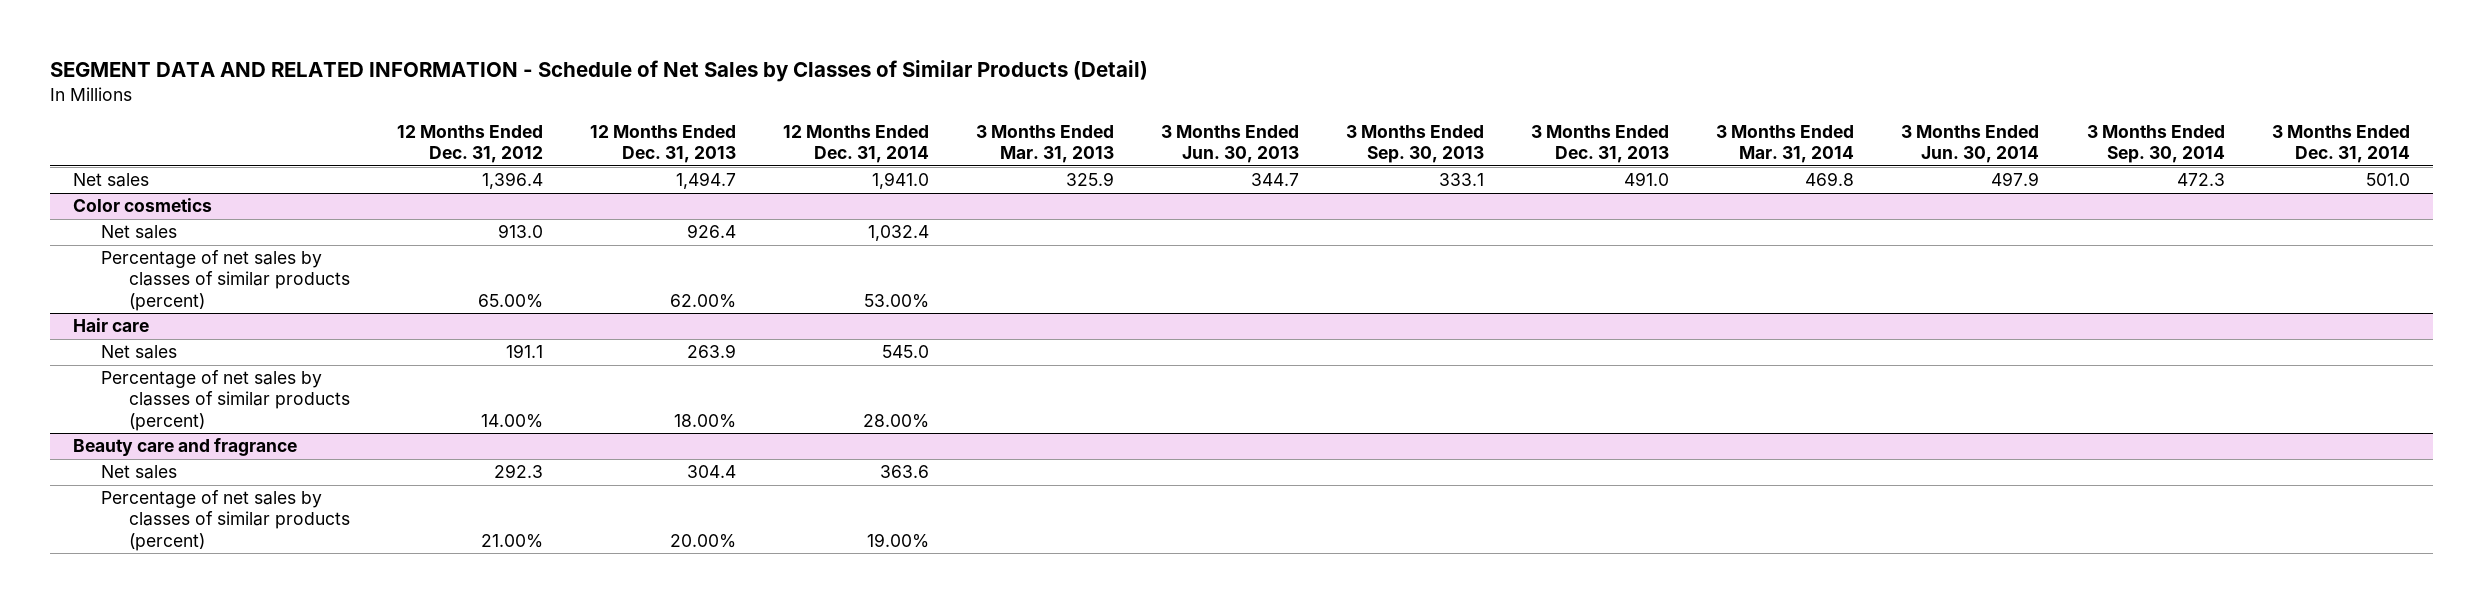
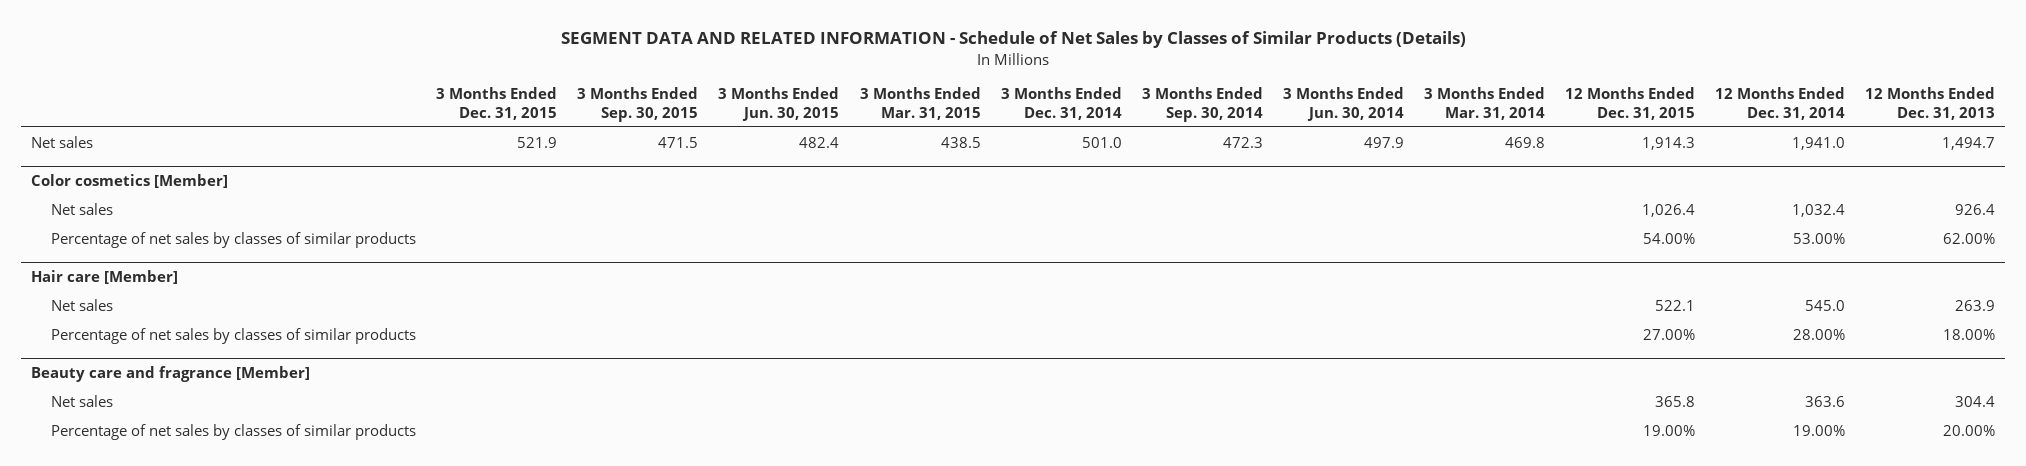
- SEGMENT DATA AND RELATED INFORMATION - Schedule of Net Sales by Classes of Similar Products (Detail)
+ SEGMENT DATA AND RELATED INFORMATION - Schedule of Net Sales by Classes of Similar Products (Details)
- | 12 Months Ended Dec. 31, 2012 | 12 Months Ended Dec. 31, 2013 | 12 Months Ended Dec. 31, 2014 | 3 Months Ended Mar. 31, 2013 | 3 Months Ended Jun. 30, 2013 | 3 Months Ended Sep. 30, 2013 | 3 Months Ended Dec. 31, 2013 | 3 Months Ended Mar. 31, 2014 | 3 Months Ended Jun. 30, 2014 | 3 Months Ended Sep. 30, 2014 | 3 Months Ended Dec. 31, 2014
+ | 3 Months Ended Dec. 31, 2015 | 3 Months Ended Sep. 30, 2015 | 3 Months Ended Jun. 30, 2015 | 3 Months Ended Mar. 31, 2015 | 3 Months Ended Dec. 31, 2014 | 3 Months Ended Sep. 30, 2014 | 3 Months Ended Jun. 30, 2014 | 3 Months Ended Mar. 31, 2014 | 12 Months Ended Dec. 31, 2015 | 12 Months Ended Dec. 31, 2014 | 12 Months Ended Dec. 31, 2013
- Color cosmetics
+ Color cosmetics [Member]
- Percentage of net sales by classes of similar products (percent) | 65.00% | 62.00% | 53.00% | | | | | | | |
- Hair care
+ Percentage of net sales by classes of similar products | | | | | | | | | 54.00% | 53.00% | 62.00%
+ Hair care [Member]
- Percentage of net sales by classes of similar products (percent) | 14.00% | 18.00% | 28.00% | | | | | | | |
- Beauty care and fragrance
+ Percentage of net sales by classes of similar products | | | | | | | | | 27.00% | 28.00% | 18.00%
+ Beauty care and fragrance [Member]
- Percentage of net sales by classes of similar products (percent) | 21.00% | 20.00% | 19.00% | | | | | | | |
+ Percentage of net sales by classes of similar products | | | | | | | | | 19.00% | 19.00% | 20.00%

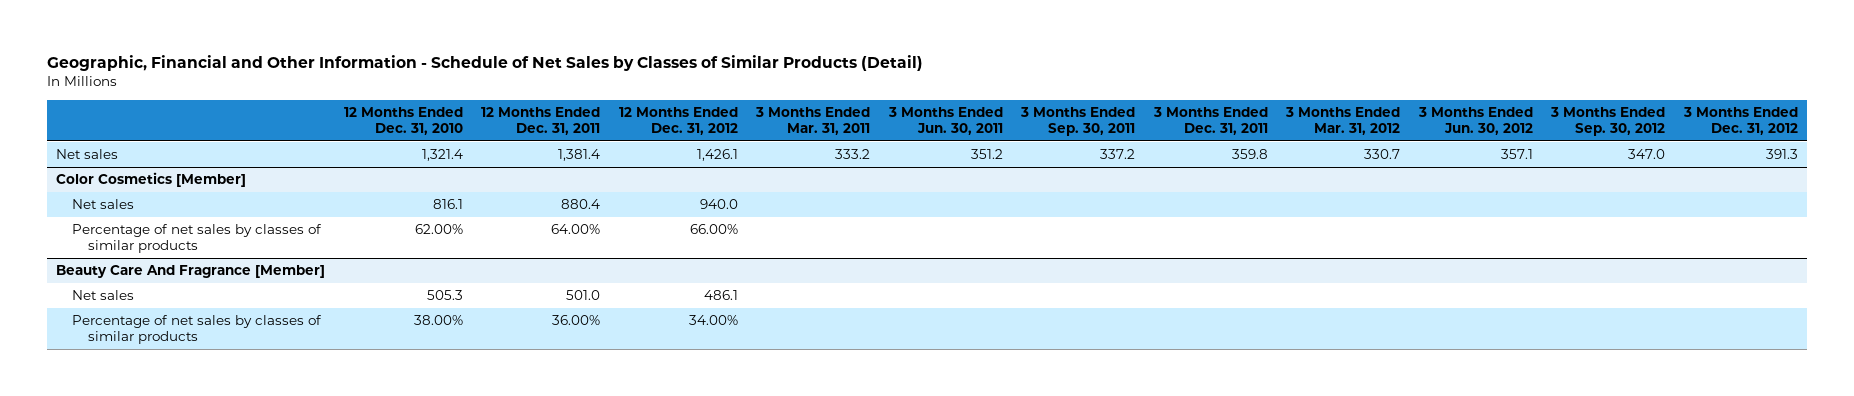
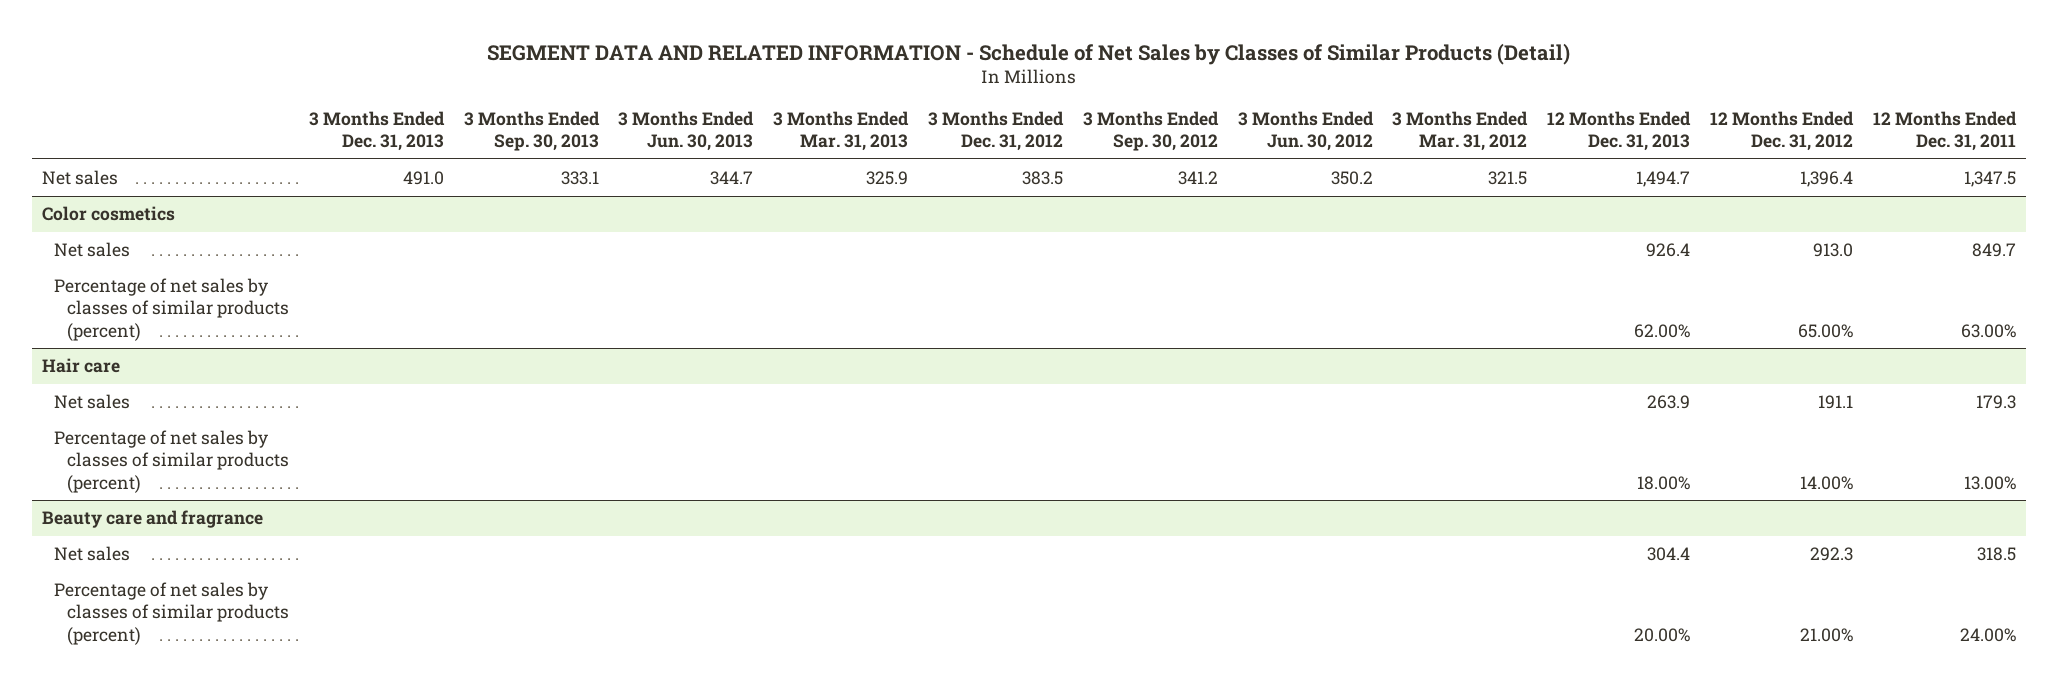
- Geographic, Financial and Other Information - Schedule of Net Sales by Classes of Similar Products (Detail)
+ SEGMENT DATA AND RELATED INFORMATION - Schedule of Net Sales by Classes of Similar Products (Detail)
- | 12 Months Ended Dec. 31, 2010 | 12 Months Ended Dec. 31, 2011 | 12 Months Ended Dec. 31, 2012 | 3 Months Ended Mar. 31, 2011 | 3 Months Ended Jun. 30, 2011 | 3 Months Ended Sep. 30, 2011 | 3 Months Ended Dec. 31, 2011 | 3 Months Ended Mar. 31, 2012 | 3 Months Ended Jun. 30, 2012 | 3 Months Ended Sep. 30, 2012 | 3 Months Ended Dec. 31, 2012
+ | 3 Months Ended Dec. 31, 2013 | 3 Months Ended Sep. 30, 2013 | 3 Months Ended Jun. 30, 2013 | 3 Months Ended Mar. 31, 2013 | 3 Months Ended Dec. 31, 2012 | 3 Months Ended Sep. 30, 2012 | 3 Months Ended Jun. 30, 2012 | 3 Months Ended Mar. 31, 2012 | 12 Months Ended Dec. 31, 2013 | 12 Months Ended Dec. 31, 2012 | 12 Months Ended Dec. 31, 2011
- Net sales | 1,321.4 | 1,381.4 | 1,426.1 | 333.2 | 351.2 | 337.2 | 359.8 | 330.7 | 357.1 | 347.0 | 391.3
- Color Cosmetics [Member]
- Net sales | 816.1 | 880.4 | 940.0 | | | | | | | |
- Percentage of net sales by classes of similar products | 62.00% | 64.00% | 66.00% | | | | | | | |
- Beauty Care And Fragrance [Member]
- Net sales | 505.3 | 501.0 | 486.1 | | | | | | | |
- Percentage of net sales by classes of similar products | 38.00% | 36.00% | 34.00% | | | | | | | |
+ Net sales | 491.0 | 333.1 | 344.7 | 325.9 | 383.5 | 341.2 | 350.2 | 321.5 | 1,494.7 | 1,396.4 | 1,347.5
+ Color cosmetics
+ Net sales | | | | | | | | | 926.4 | 913.0 | 849.7
+ Percentage of net sales by classes of similar products (percent) | | | | | | | | | 62.00% | 65.00% | 63.00%
+ Hair care
+ Net sales | | | | | | | | | 263.9 | 191.1 | 179.3
+ Percentage of net sales by classes of similar products (percent) | | | | | | | | | 18.00% | 14.00% | 13.00%
+ Beauty care and fragrance
+ Net sales | | | | | | | | | 304.4 | 292.3 | 318.5
+ Percentage of net sales by classes of similar products (percent) | | | | | | | | | 20.00% | 21.00% | 24.00%

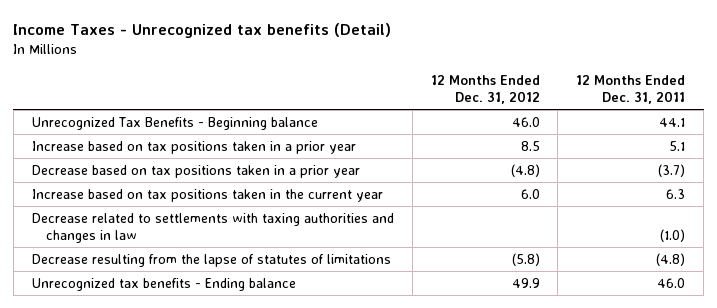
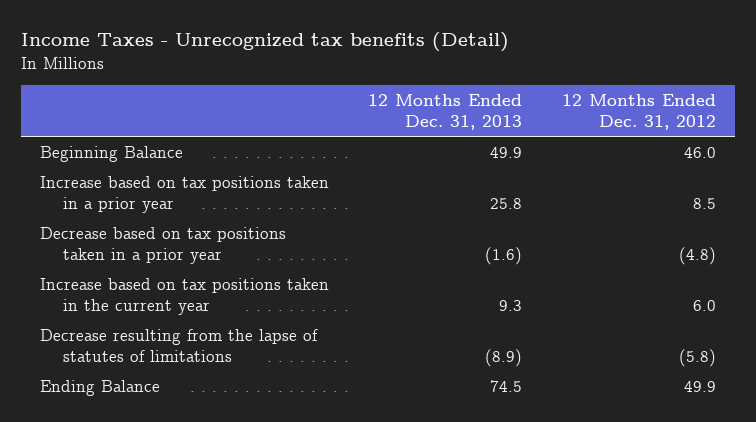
- | 12 Months Ended Dec. 31, 2012 | 12 Months Ended Dec. 31, 2011
+ | 12 Months Ended Dec. 31, 2013 | 12 Months Ended Dec. 31, 2012
- Unrecognized Tax Benefits - Beginning balance | 46.0 | 44.1
+ Beginning Balance | 49.9 | 46.0
- Decrease related to settlements with taxing authorities and changes in law | | (1.0)
- Unrecognized tax benefits - Ending balance | 49.9 | 46.0
+ Ending Balance | 74.5 | 49.9

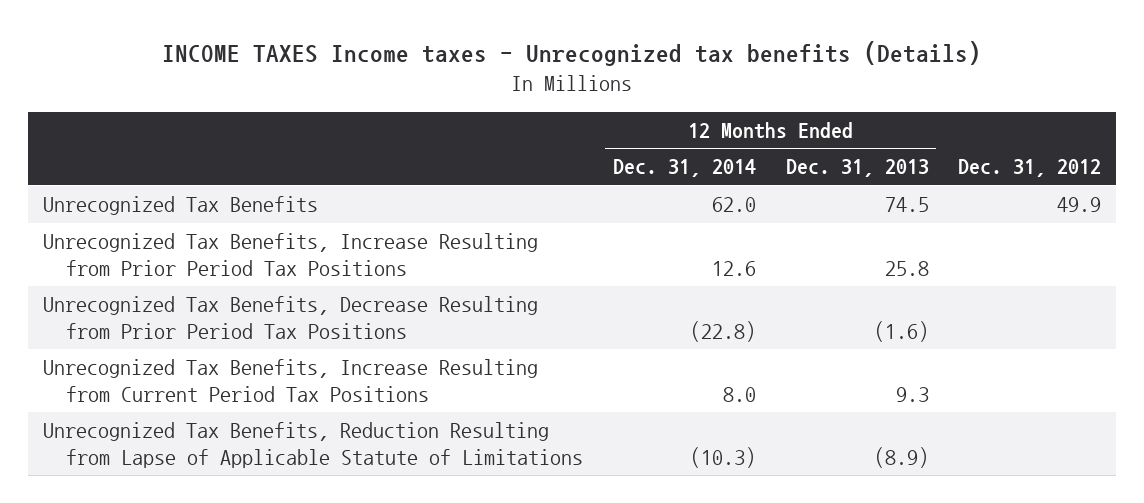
- Income Taxes - Unrecognized tax benefits (Detail)
+ INCOME TAXES Income taxes - Unrecognized tax benefits (Details)
- | 12 Months Ended Dec. 31, 2013 | 12 Months Ended Dec. 31, 2012
+ | 12 Months Ended Dec. 31, 2014 | 12 Months Ended Dec. 31, 2013 | Dec. 31, 2012
- Beginning Balance | 49.9 | 46.0
- Increase based on tax positions taken in a prior year | 25.8 | 8.5
- Decrease based on tax positions taken in a prior year | (1.6) | (4.8)
- Increase based on tax positions taken in the current year | 9.3 | 6.0
- Decrease resulting from the lapse of statutes of limitations | (8.9) | (5.8)
- Ending Balance | 74.5 | 49.9
+ Unrecognized Tax Benefits | 62.0 | 74.5 | 49.9
+ Unrecognized Tax Benefits, Increase Resulting from Prior Period Tax Positions | 12.6 | 25.8 |
+ Unrecognized Tax Benefits, Decrease Resulting from Prior Period Tax Positions | (22.8) | (1.6) |
+ Unrecognized Tax Benefits, Increase Resulting from Current Period Tax Positions | 8.0 | 9.3 |
+ Unrecognized Tax Benefits, Reduction Resulting from Lapse of Applicable Statute of Limitations | (10.3) | (8.9) |

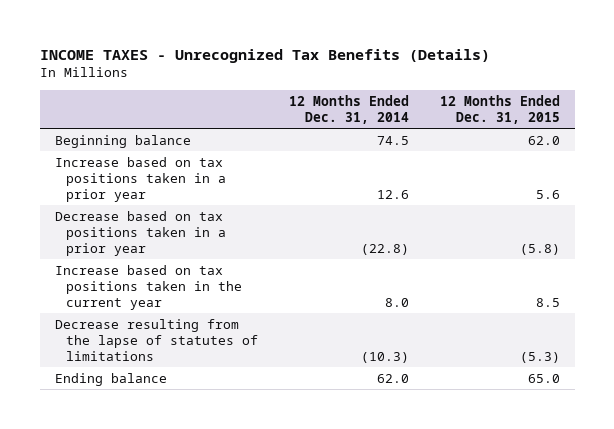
- INCOME TAXES Income taxes - Unrecognized tax benefits (Details)
+ INCOME TAXES - Unrecognized Tax Benefits (Details)
- | 12 Months Ended Dec. 31, 2014 | 12 Months Ended Dec. 31, 2013 | Dec. 31, 2012
+ | 12 Months Ended Dec. 31, 2014 | 12 Months Ended Dec. 31, 2015
- Unrecognized Tax Benefits | 62.0 | 74.5 | 49.9
- Unrecognized Tax Benefits, Increase Resulting from Prior Period Tax Positions | 12.6 | 25.8 |
- Unrecognized Tax Benefits, Decrease Resulting from Prior Period Tax Positions | (22.8) | (1.6) |
- Unrecognized Tax Benefits, Increase Resulting from Current Period Tax Positions | 8.0 | 9.3 |
- Unrecognized Tax Benefits, Reduction Resulting from Lapse of Applicable Statute of Limitations | (10.3) | (8.9) |
+ Beginning balance | 74.5 | 62.0
+ Increase based on tax positions taken in a prior year | 12.6 | 5.6
+ Decrease based on tax positions taken in a prior year | (22.8) | (5.8)
+ Increase based on tax positions taken in the current year | 8.0 | 8.5
+ Decrease resulting from the lapse of statutes of limitations | (10.3) | (5.3)
+ Ending balance | 62.0 | 65.0

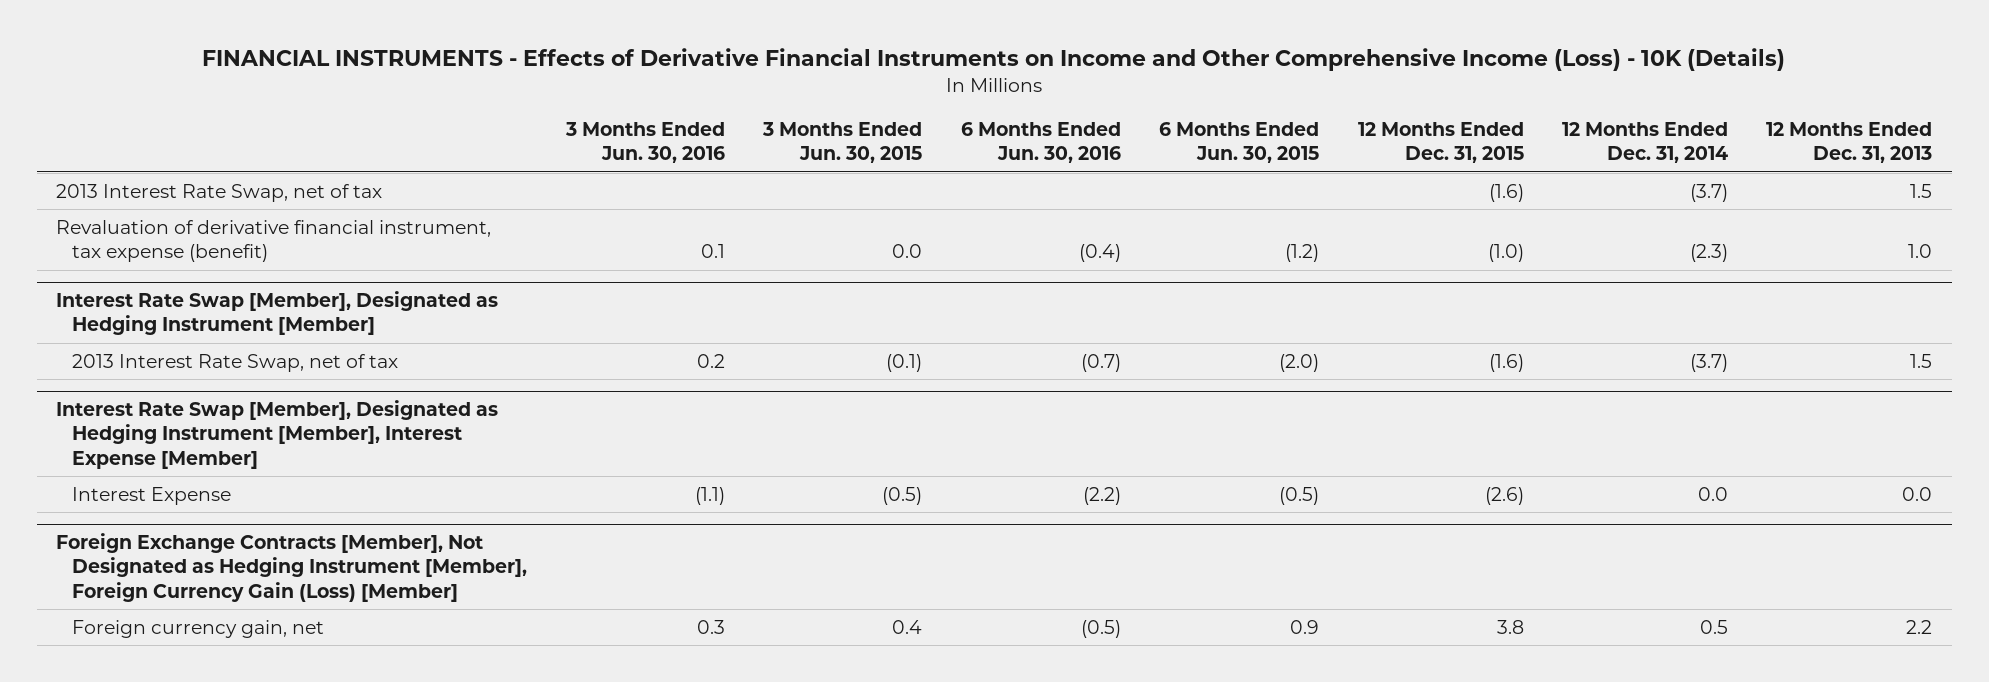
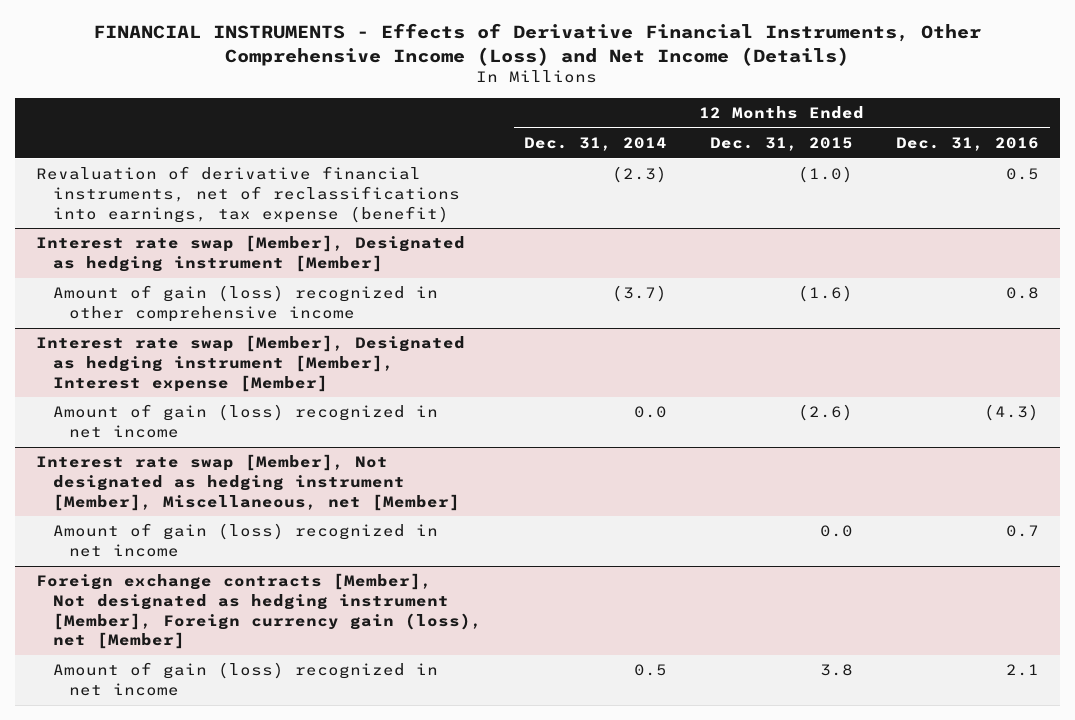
- FINANCIAL INSTRUMENTS - Effects of Derivative Financial Instruments on Income and Other Comprehensive Income (Loss) - 10K (Details)
+ FINANCIAL INSTRUMENTS - Effects of Derivative Financial Instruments, Other Comprehensive Income (Loss) and Net Income (Details)
- | 3 Months Ended Jun. 30, 2016 | 3 Months Ended Jun. 30, 2015 | 6 Months Ended Jun. 30, 2016 | 6 Months Ended Jun. 30, 2015 | 12 Months Ended Dec. 31, 2015 | 12 Months Ended Dec. 31, 2014 | 12 Months Ended Dec. 31, 2013
+ | 12 Months Ended Dec. 31, 2014 | 12 Months Ended Dec. 31, 2015 | 12 Months Ended Dec. 31, 2016
- 2013 Interest Rate Swap, net of tax | | | | | (1.6) | (3.7) | 1.5
- Revaluation of derivative financial instrument, tax expense (benefit) | 0.1 | 0.0 | (0.4) | (1.2) | (1.0) | (2.3) | 1.0
- Interest Rate Swap [Member], Designated as Hedging Instrument [Member]
- 2013 Interest Rate Swap, net of tax | 0.2 | (0.1) | (0.7) | (2.0) | (1.6) | (3.7) | 1.5
- Interest Rate Swap [Member], Designated as Hedging Instrument [Member], Interest Expense [Member]
- Interest Expense | (1.1) | (0.5) | (2.2) | (0.5) | (2.6) | 0.0 | 0.0
- Foreign Exchange Contracts [Member], Not Designated as Hedging Instrument [Member], Foreign Currency Gain (Loss) [Member]
- Foreign currency gain, net | 0.3 | 0.4 | (0.5) | 0.9 | 3.8 | 0.5 | 2.2
+ Revaluation of derivative financial instruments, net of reclassifications into earnings, tax expense (benefit) | (2.3) | (1.0) | 0.5
+ Interest rate swap [Member], Designated as hedging instrument [Member]
+ Amount of gain (loss) recognized in other comprehensive income | (3.7) | (1.6) | 0.8
+ Interest rate swap [Member], Designated as hedging instrument [Member], Interest expense [Member]
+ Amount of gain (loss) recognized in net income | 0.0 | (2.6) | (4.3)
+ Interest rate swap [Member], Not designated as hedging instrument [Member], Miscellaneous, net [Member]
+ Amount of gain (loss) recognized in net income | | 0.0 | 0.7
+ Foreign exchange contracts [Member], Not designated as hedging instrument [Member], Foreign currency gain (loss), net [Member]
+ Amount of gain (loss) recognized in net income | 0.5 | 3.8 | 2.1

